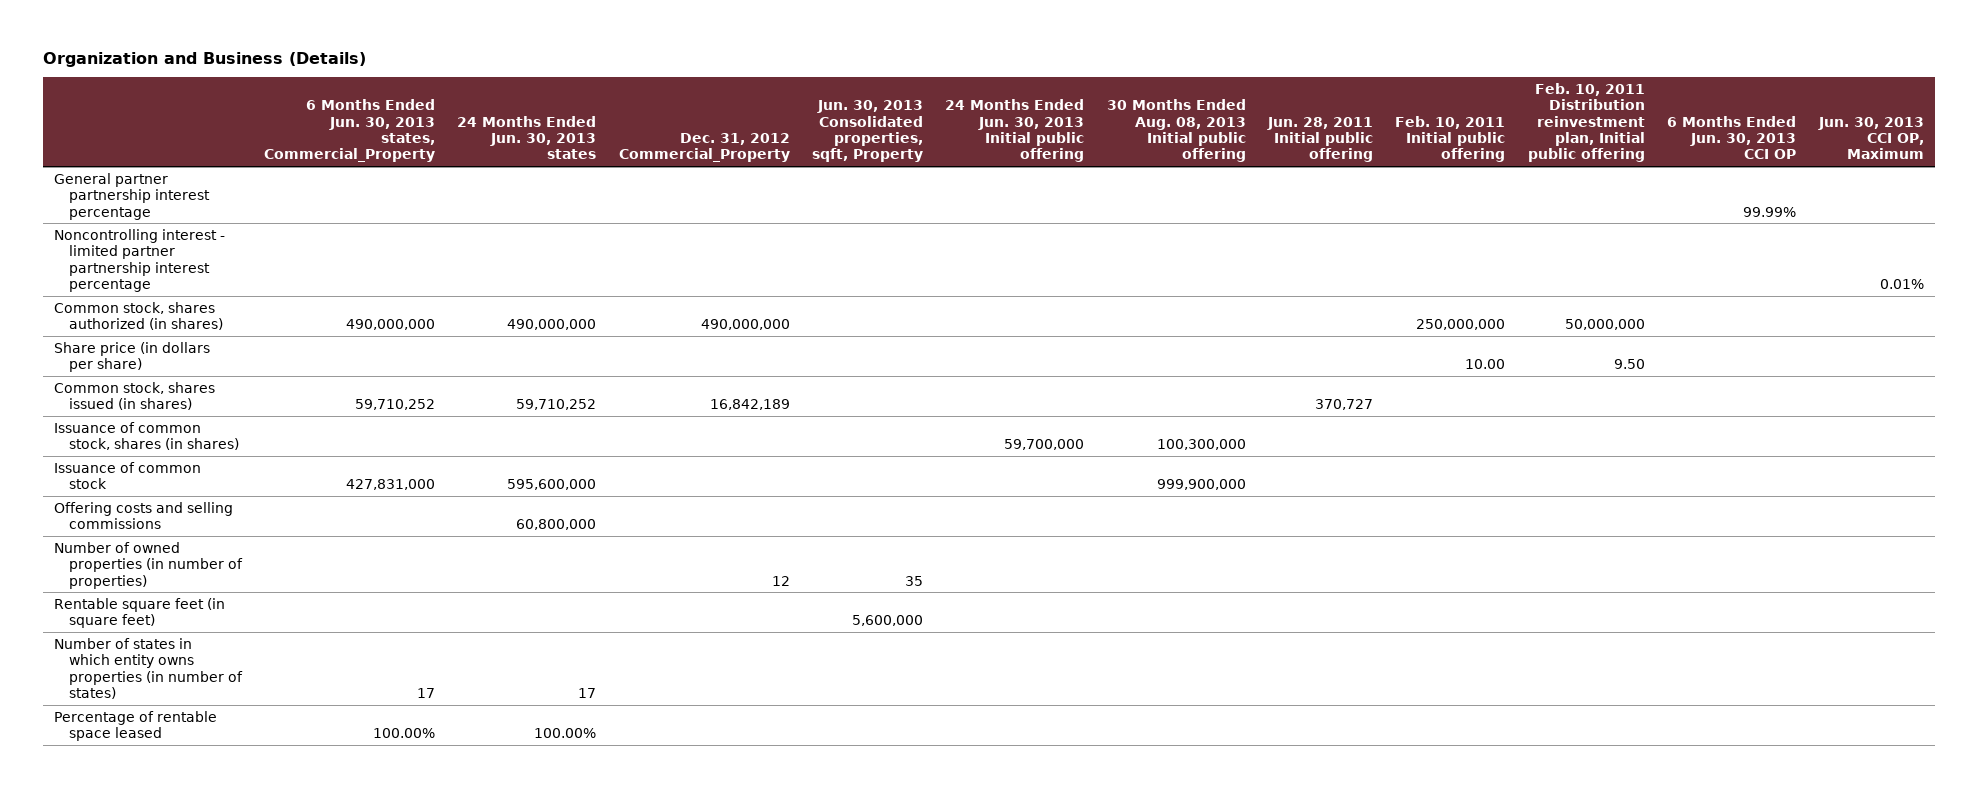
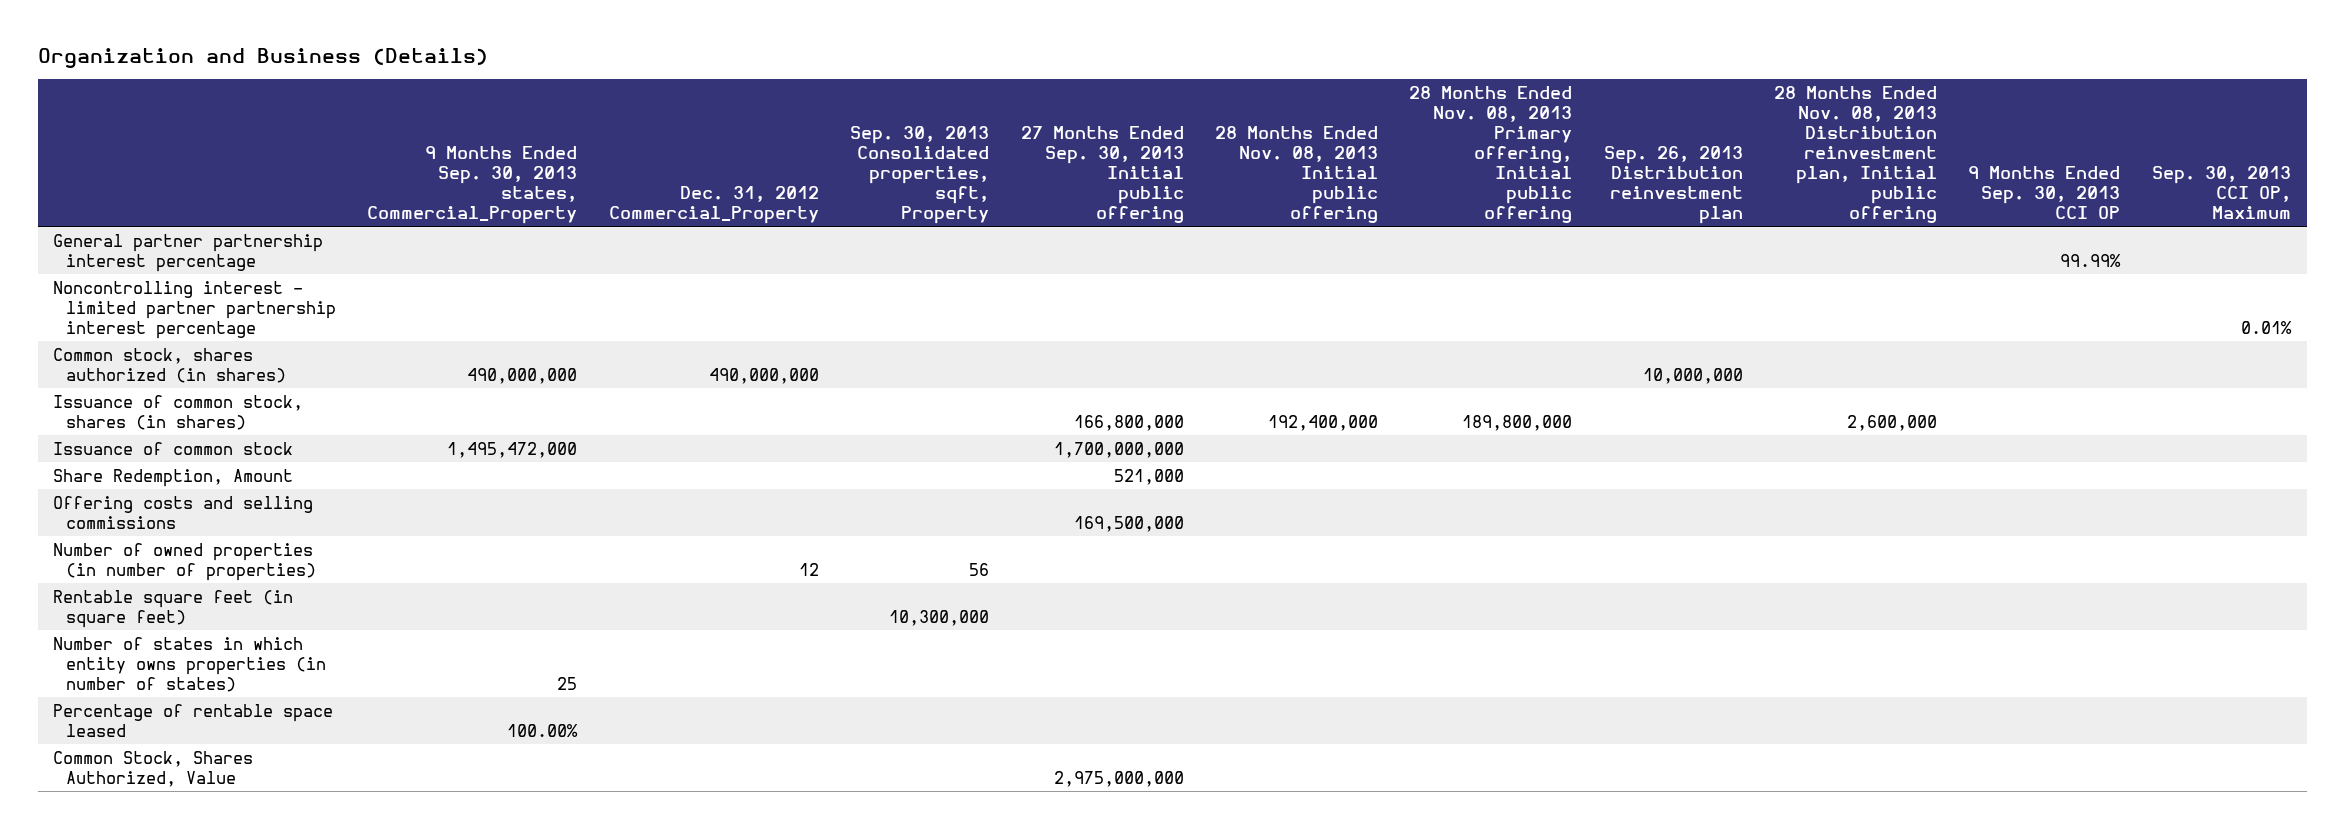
- | 6 Months Ended Jun. 30, 2013 states, Commercial_Property | 24 Months Ended Jun. 30, 2013 states | Dec. 31, 2012 Commercial_Property | Jun. 30, 2013 Consolidated properties, sqft, Property | 24 Months Ended Jun. 30, 2013 Initial public offering | 30 Months Ended Aug. 08, 2013 Initial public offering | Jun. 28, 2011 Initial public offering | Feb. 10, 2011 Initial public offering | Feb. 10, 2011 Distribution reinvestment plan, Initial public offering | 6 Months Ended Jun. 30, 2013 CCI OP | Jun. 30, 2013 CCI OP, Maximum
+ | 9 Months Ended Sep. 30, 2013 states, Commercial_Property | Dec. 31, 2012 Commercial_Property | Sep. 30, 2013 Consolidated properties, sqft, Property | 27 Months Ended Sep. 30, 2013 Initial public offering | 28 Months Ended Nov. 08, 2013 Initial public offering | 28 Months Ended Nov. 08, 2013 Primary offering, Initial public offering | Sep. 26, 2013 Distribution reinvestment plan | 28 Months Ended Nov. 08, 2013 Distribution reinvestment plan, Initial public offering | 9 Months Ended Sep. 30, 2013 CCI OP | Sep. 30, 2013 CCI OP, Maximum
- Share price (in dollars per share) | | | | | | | | 10.00 | 9.50 | |
- Common stock, shares issued (in shares) | 59,710,252 | 59,710,252 | 16,842,189 | | | | 370,727 | | | |
+ Share Redemption, Amount | | | | 521,000 | | | | | |
+ Common Stock, Shares Authorized, Value | | | | 2,975,000,000 | | | | | |

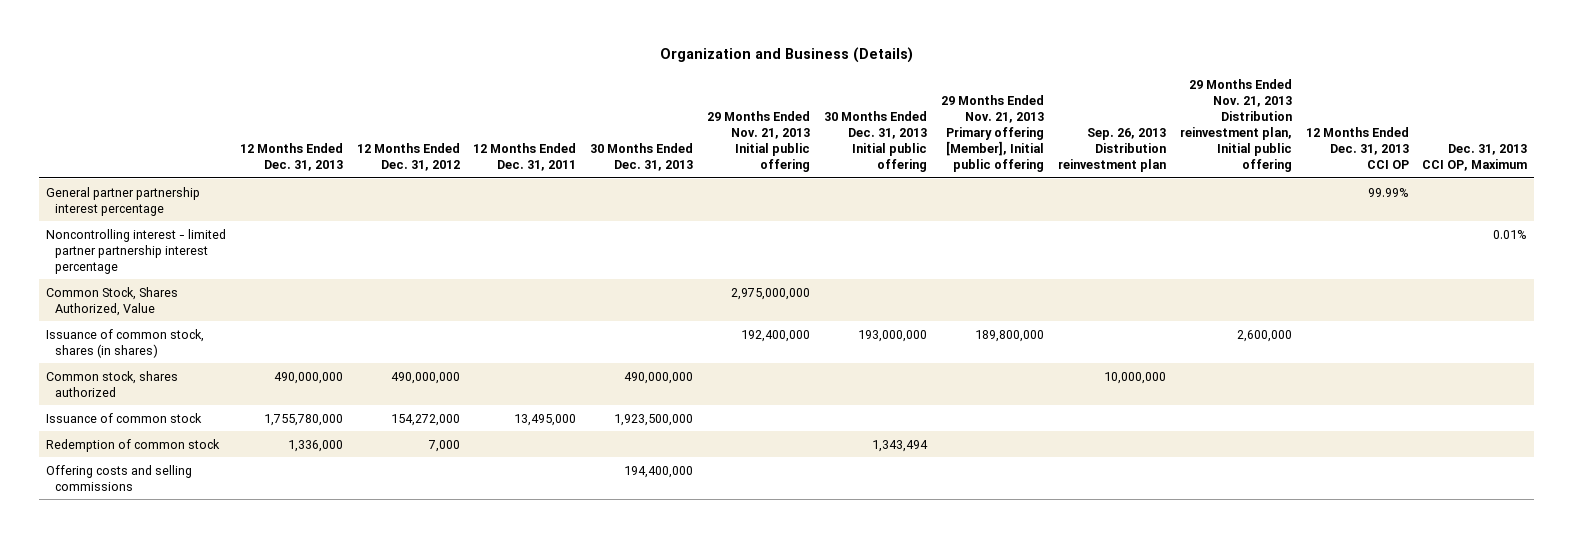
- | 9 Months Ended Sep. 30, 2013 states, Commercial_Property | Dec. 31, 2012 Commercial_Property | Sep. 30, 2013 Consolidated properties, sqft, Property | 27 Months Ended Sep. 30, 2013 Initial public offering | 28 Months Ended Nov. 08, 2013 Initial public offering | 28 Months Ended Nov. 08, 2013 Primary offering, Initial public offering | Sep. 26, 2013 Distribution reinvestment plan | 28 Months Ended Nov. 08, 2013 Distribution reinvestment plan, Initial public offering | 9 Months Ended Sep. 30, 2013 CCI OP | Sep. 30, 2013 CCI OP, Maximum
+ | 12 Months Ended Dec. 31, 2013 | 12 Months Ended Dec. 31, 2012 | 12 Months Ended Dec. 31, 2011 | 30 Months Ended Dec. 31, 2013 | 29 Months Ended Nov. 21, 2013 Initial public offering | 30 Months Ended Dec. 31, 2013 Initial public offering | 29 Months Ended Nov. 21, 2013 Primary offering [Member], Initial public offering | Sep. 26, 2013 Distribution reinvestment plan | 29 Months Ended Nov. 21, 2013 Distribution reinvestment plan, Initial public offering | 12 Months Ended Dec. 31, 2013 CCI OP | Dec. 31, 2013 CCI OP, Maximum
- Common stock, shares authorized (in shares) | 490,000,000 | 490,000,000 | | | | | 10,000,000 | | |
moved up: Common Stock, Shares Authorized, Value | | | | | 2,975,000,000 | | | | | |
+ Common stock, shares authorized | 490,000,000 | 490,000,000 | | 490,000,000 | | | | 10,000,000 | | |
- Share Redemption, Amount | | | | 521,000 | | | | | |
+ Redemption of common stock | 1,336,000 | 7,000 | | | | 1,343,494 | | | | |
- Number of owned properties (in number of properties) | | 12 | 56 | | | | | | |
- Rentable square feet (in square feet) | | | 10,300,000 | | | | | | |
- Number of states in which entity owns properties (in number of states) | 25 | | | | | | | | |
- Percentage of rentable space leased | 100.00% | | | | | | | | |

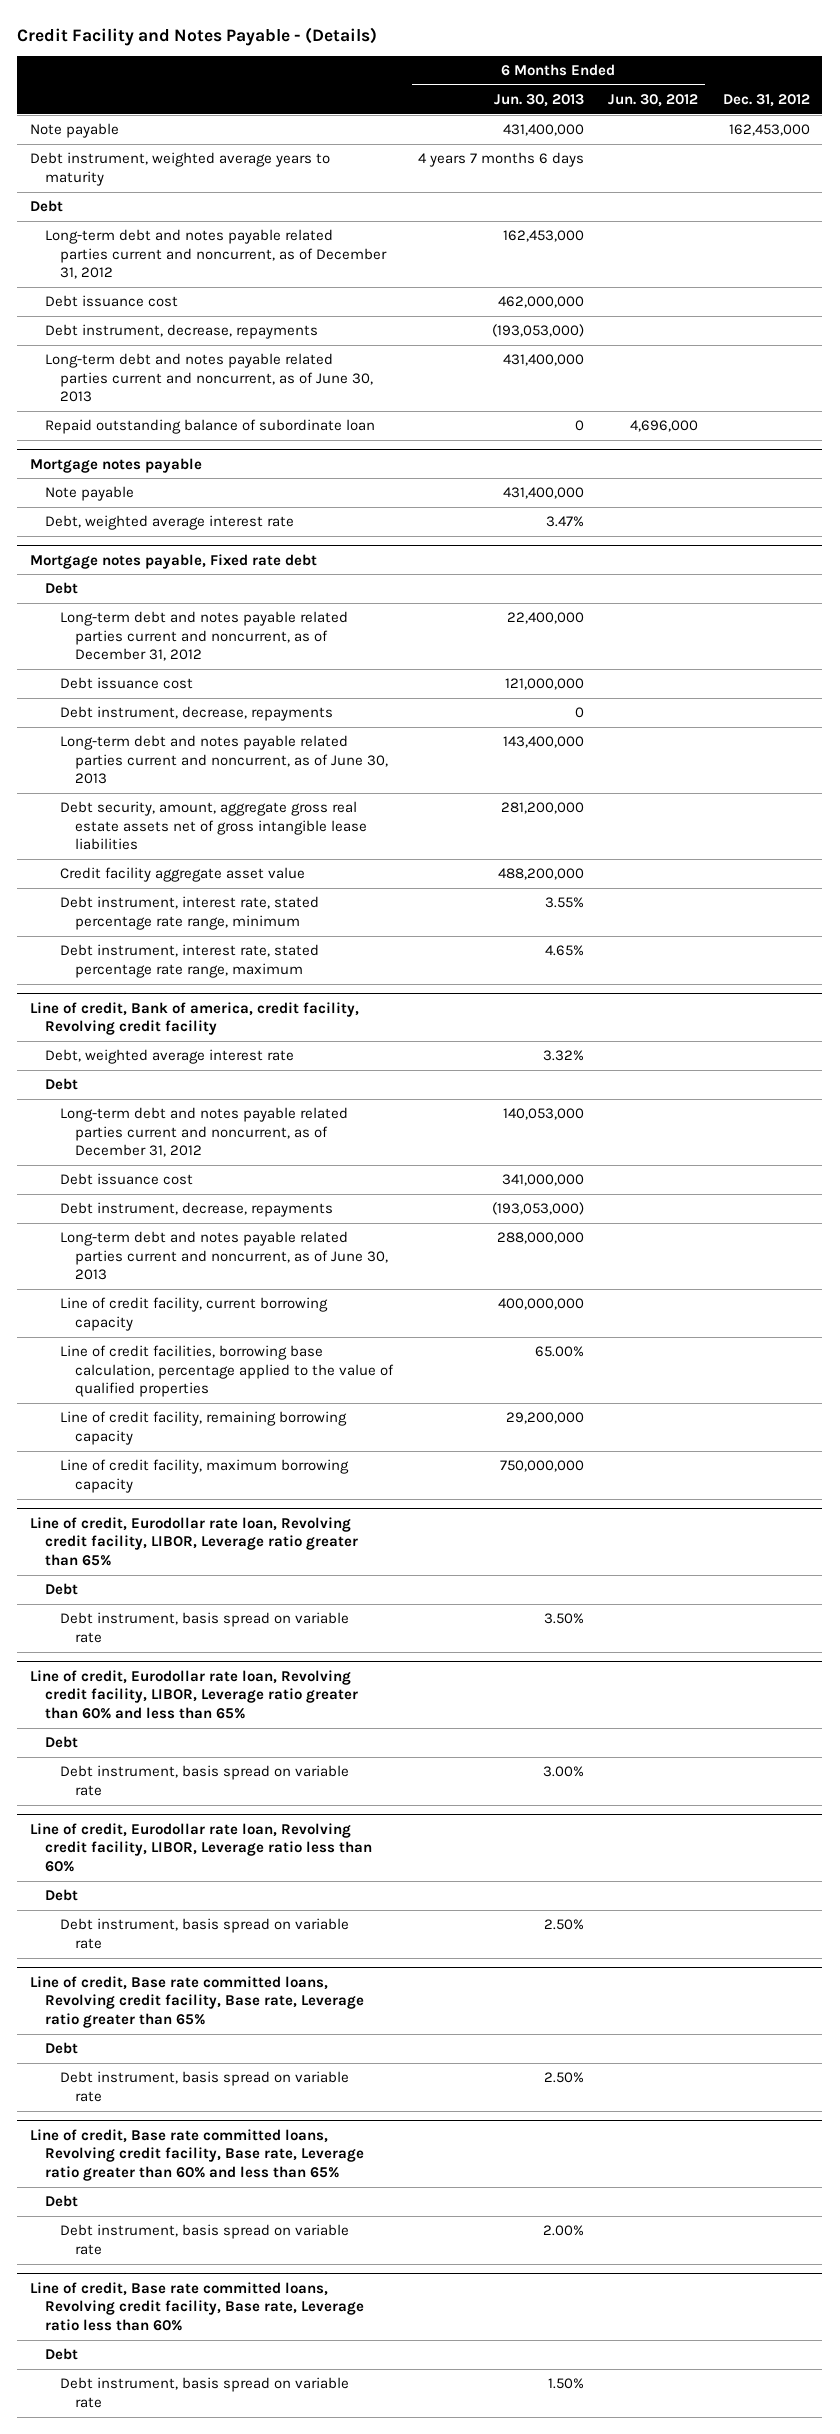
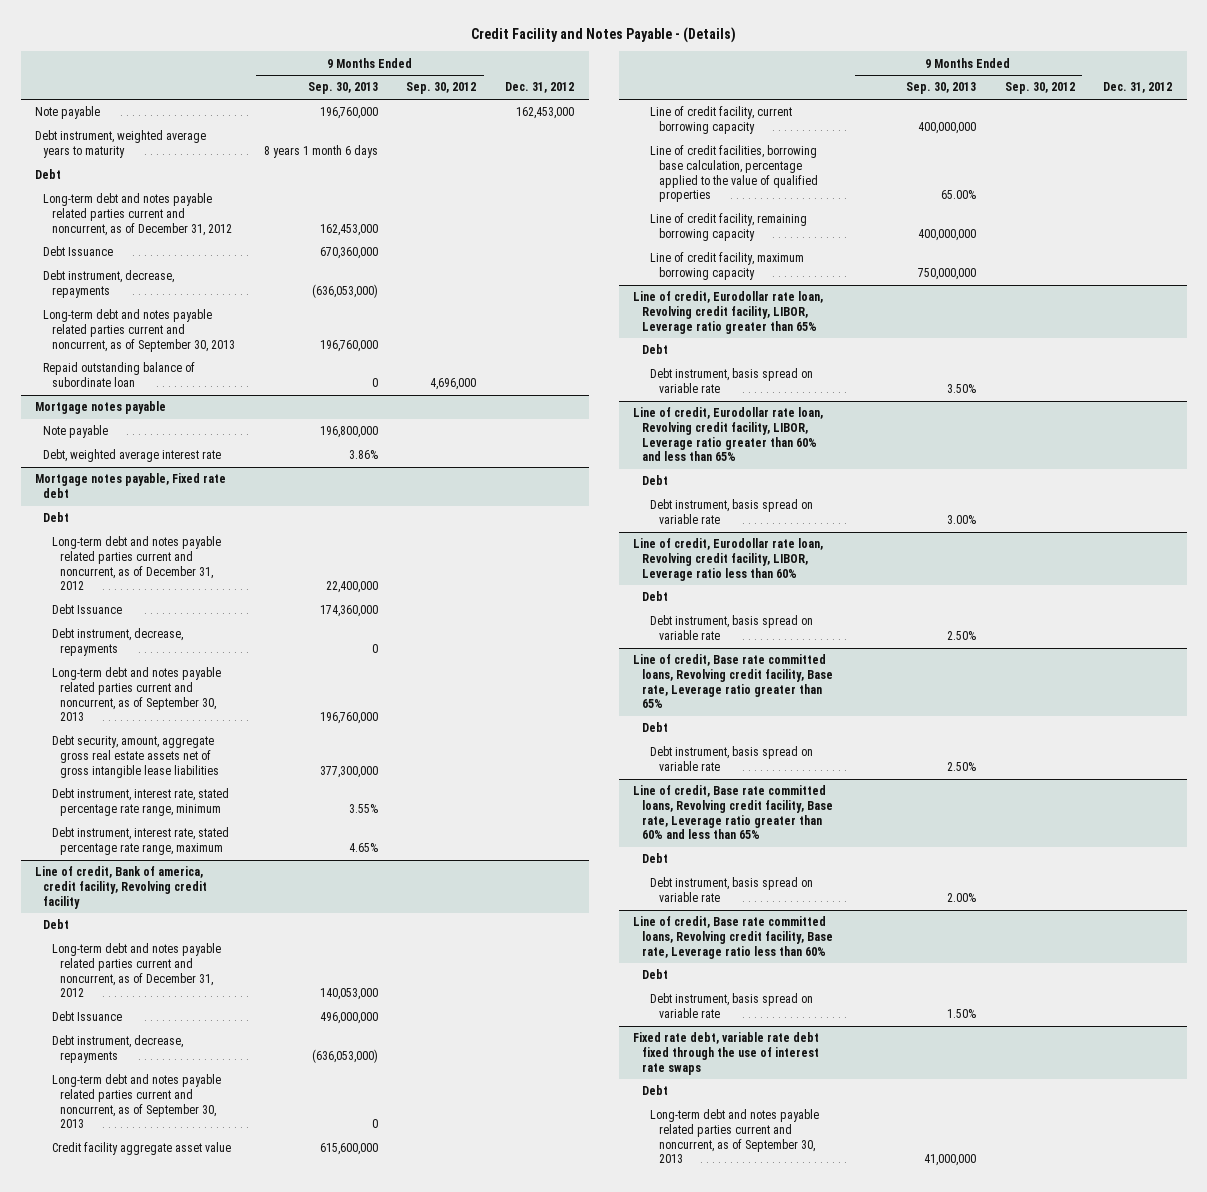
- | 6 Months Ended Jun. 30, 2013 | 6 Months Ended Jun. 30, 2012 | Dec. 31, 2012
+ | 9 Months Ended Sep. 30, 2013 | 9 Months Ended Sep. 30, 2012 | Dec. 31, 2012
- Debt issuance cost | 462,000,000 | |
+ Debt Issuance | 670,360,000 | |
- Long-term debt and notes payable related parties current and noncurrent, as of June 30, 2013 | 431,400,000 | |
+ Long-term debt and notes payable related parties current and noncurrent, as of September 30, 2013 | 196,760,000 | |
@ Mortgage notes payable, Fixed rate debt
- Debt issuance cost | 121,000,000 | |
+ Debt Issuance | 174,360,000 | |
- Long-term debt and notes payable related parties current and noncurrent, as of June 30, 2013 | 143,400,000 | |
+ Long-term debt and notes payable related parties current and noncurrent, as of September 30, 2013 | 196,760,000 | |
- Credit facility aggregate asset value | 488,200,000 | |
@ Line of credit, Bank of america, credit facility, Revolving credit facility
- Debt, weighted average interest rate | 3.32% | |
- Debt issuance cost | 341,000,000 | |
+ Debt Issuance | 496,000,000 | |
- Long-term debt and notes payable related parties current and noncurrent, as of June 30, 2013 | 288,000,000 | |
+ Long-term debt and notes payable related parties current and noncurrent, as of September 30, 2013 | 0 | |
+ Credit facility aggregate asset value | 615,600,000 | |
+ Fixed rate debt, variable rate debt fixed through the use of interest rate swaps
+ Debt
+ Long-term debt and notes payable related parties current and noncurrent, as of September 30, 2013 | 41,000,000 | |

